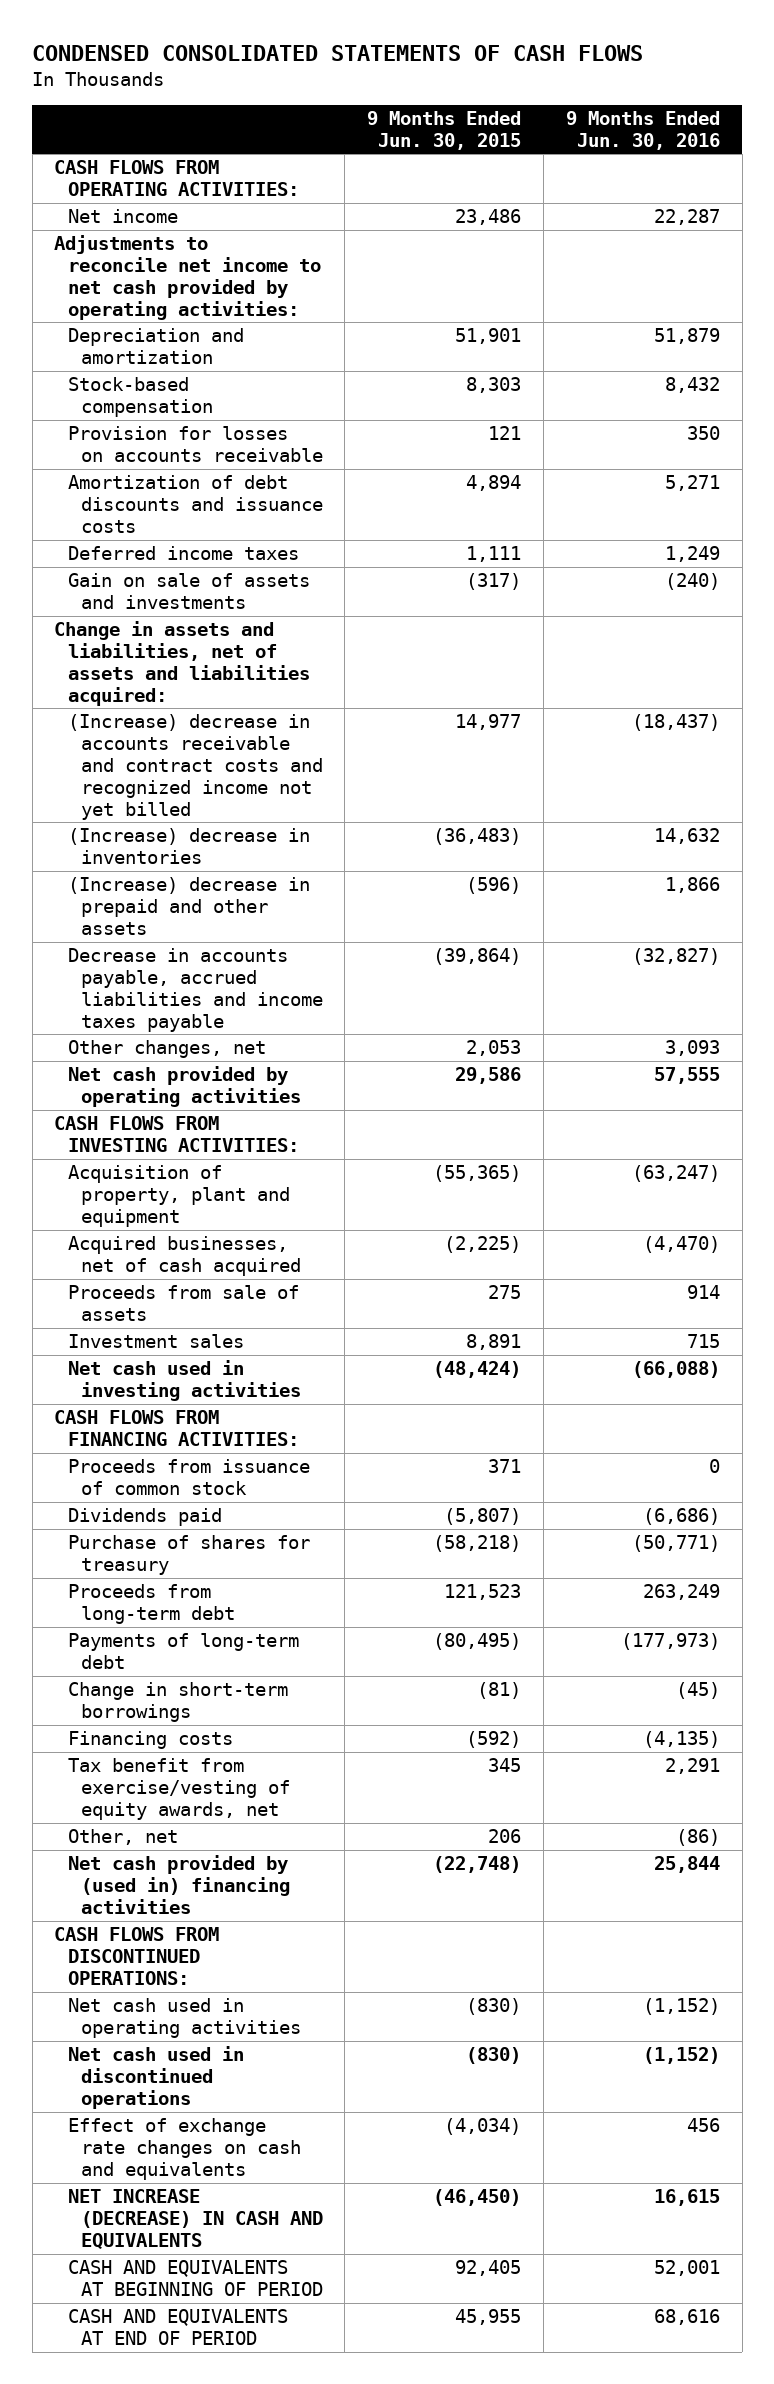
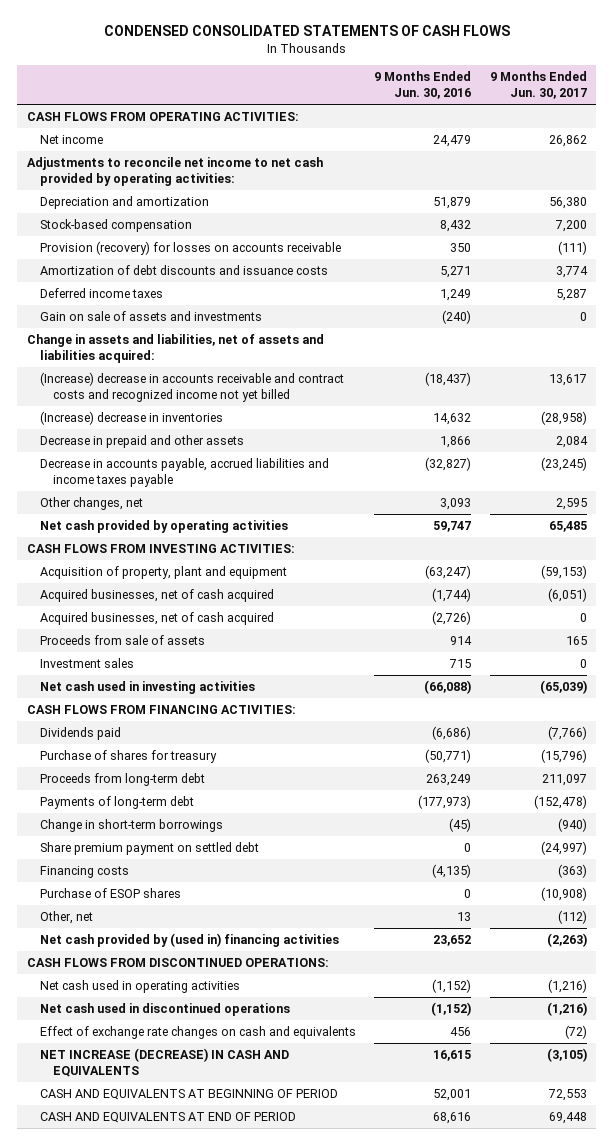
- | 9 Months Ended Jun. 30, 2015 | 9 Months Ended Jun. 30, 2016
+ | 9 Months Ended Jun. 30, 2016 | 9 Months Ended Jun. 30, 2017
- Net income | 23,486 | 22,287
+ Net income | 24,479 | 26,862
- Provision for losses on accounts receivable | 121 | 350
+ Provision (recovery) for losses on accounts receivable | 350 | (111)
- (Increase) decrease in prepaid and other assets | (596) | 1,866
+ Decrease in prepaid and other assets | 1,866 | 2,084
- Net cash provided by operating activities | 29,586 | 57,555
+ Net cash provided by operating activities | 59,747 | 65,485
- Acquired businesses, net of cash acquired | (2,225) | (4,470)
+ Acquired businesses, net of cash acquired | (1,744) | (6,051)
+ Acquired businesses, net of cash acquired | (2,726) | 0
- Proceeds from issuance of common stock | 371 | 0
+ Share premium payment on settled debt | 0 | (24,997)
- Tax benefit from exercise/vesting of equity awards, net | 345 | 2,291
- Other, net | 206 | (86)
- Net cash provided by (used in) financing activities | (22,748) | 25,844
+ Purchase of ESOP shares | 0 | (10,908)
+ Other, net | 13 | (112)
+ Net cash provided by (used in) financing activities | 23,652 | (2,263)

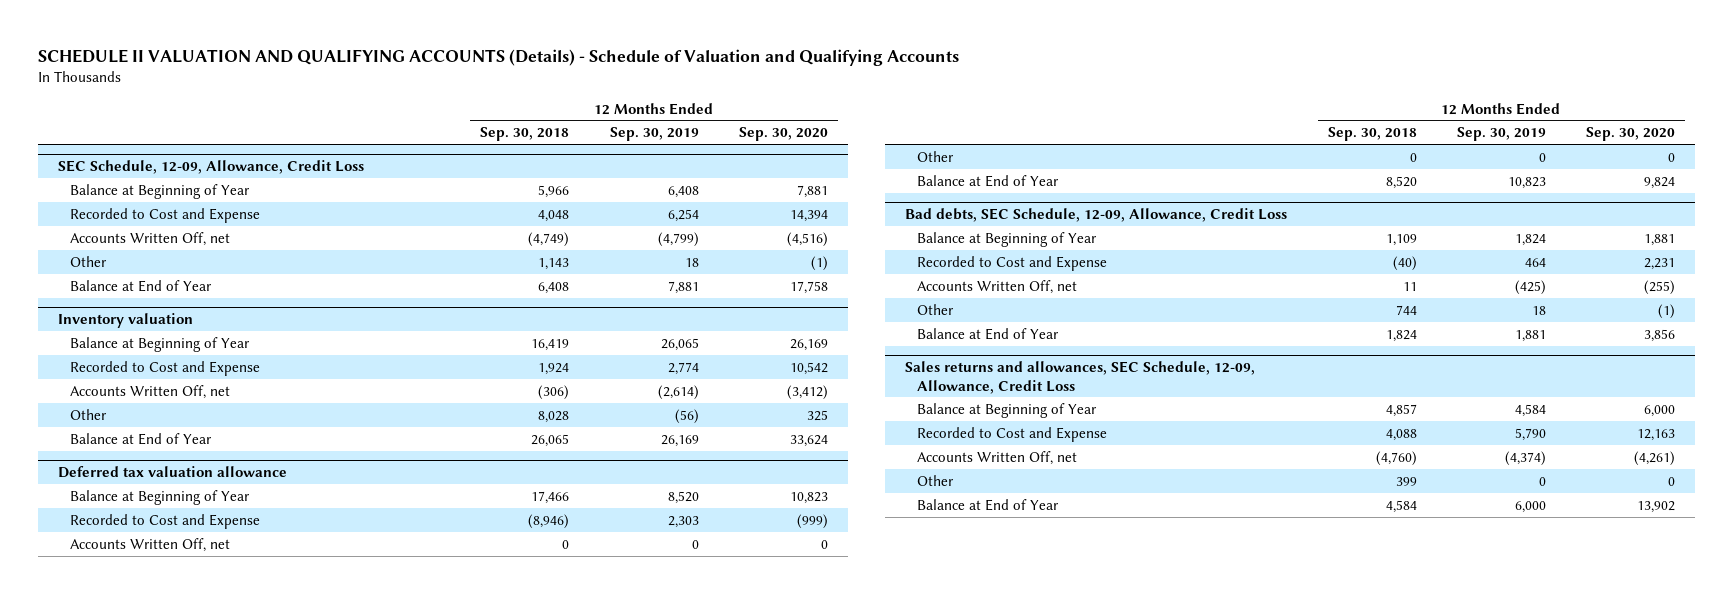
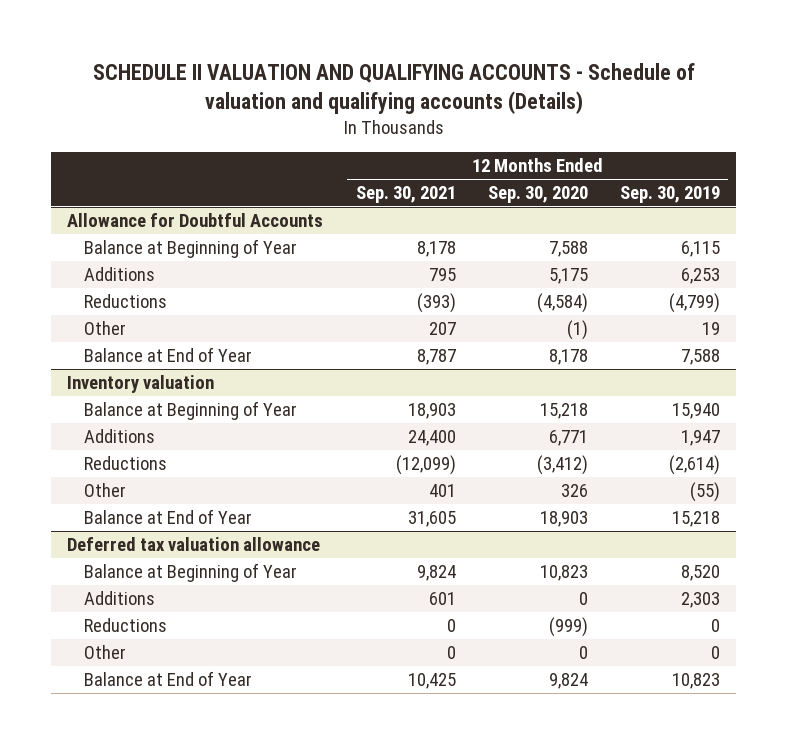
- SCHEDULE II VALUATION AND QUALIFYING ACCOUNTS (Details) - Schedule of Valuation and Qualifying Accounts
+ SCHEDULE II VALUATION AND QUALIFYING ACCOUNTS - Schedule of valuation and qualifying accounts (Details)
- | 12 Months Ended Sep. 30, 2018 | 12 Months Ended Sep. 30, 2019 | 12 Months Ended Sep. 30, 2020
+ | 12 Months Ended Sep. 30, 2021 | 12 Months Ended Sep. 30, 2020 | 12 Months Ended Sep. 30, 2019
- SEC Schedule, 12-09, Allowance, Credit Loss
- Balance at Beginning of Year | 5,966 | 6,408 | 7,881
- Recorded to Cost and Expense | 4,048 | 6,254 | 14,394
- Accounts Written Off, net | (4,749) | (4,799) | (4,516)
- Other | 1,143 | 18 | (1)
- Balance at End of Year | 6,408 | 7,881 | 17,758
+ Allowance for Doubtful Accounts
+ Balance at Beginning of Year | 8,178 | 7,588 | 6,115
+ Additions | 795 | 5,175 | 6,253
+ Reductions | (393) | (4,584) | (4,799)
+ Other | 207 | (1) | 19
+ Balance at End of Year | 8,787 | 8,178 | 7,588
@ Inventory valuation
- Balance at Beginning of Year | 16,419 | 26,065 | 26,169
- Recorded to Cost and Expense | 1,924 | 2,774 | 10,542
- Accounts Written Off, net | (306) | (2,614) | (3,412)
- Other | 8,028 | (56) | 325
- Balance at End of Year | 26,065 | 26,169 | 33,624
+ Balance at Beginning of Year | 18,903 | 15,218 | 15,940
+ Additions | 24,400 | 6,771 | 1,947
+ Reductions | (12,099) | (3,412) | (2,614)
+ Other | 401 | 326 | (55)
+ Balance at End of Year | 31,605 | 18,903 | 15,218
@ Deferred tax valuation allowance
- Recorded to Cost and Expense | (8,946) | 2,303 | (999)
- Accounts Written Off, net | 0 | 0 | 0
+ Additions | 601 | 0 | 2,303
+ Reductions | 0 | (999) | 0
- Bad debts, SEC Schedule, 12-09, Allowance, Credit Loss
- Balance at Beginning of Year | 1,109 | 1,824 | 1,881
- Recorded to Cost and Expense | (40) | 464 | 2,231
- Accounts Written Off, net | 11 | (425) | (255)
- Other | 744 | 18 | (1)
- Balance at End of Year | 1,824 | 1,881 | 3,856
- Sales returns and allowances, SEC Schedule, 12-09, Allowance, Credit Loss
- Balance at Beginning of Year | 4,857 | 4,584 | 6,000
- Recorded to Cost and Expense | 4,088 | 5,790 | 12,163
- Accounts Written Off, net | (4,760) | (4,374) | (4,261)
- Other | 399 | 0 | 0
- Balance at End of Year | 4,584 | 6,000 | 13,902

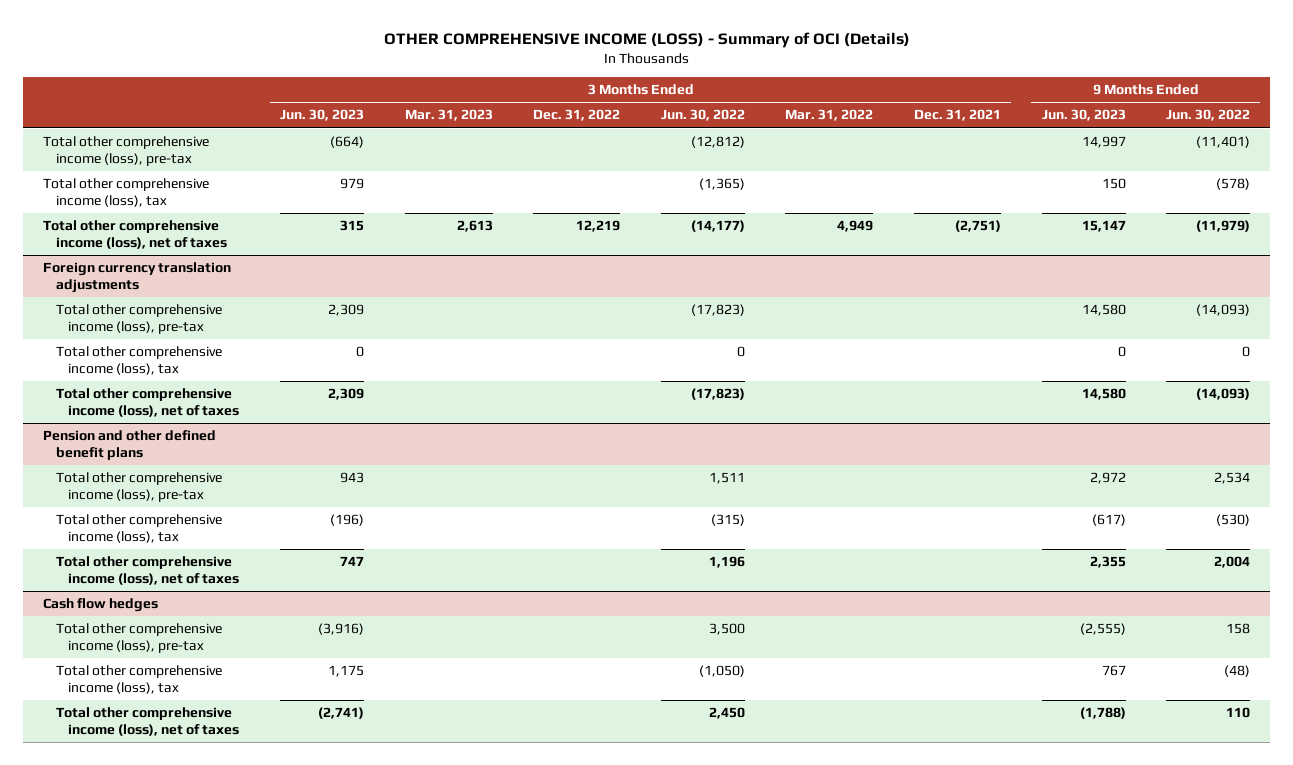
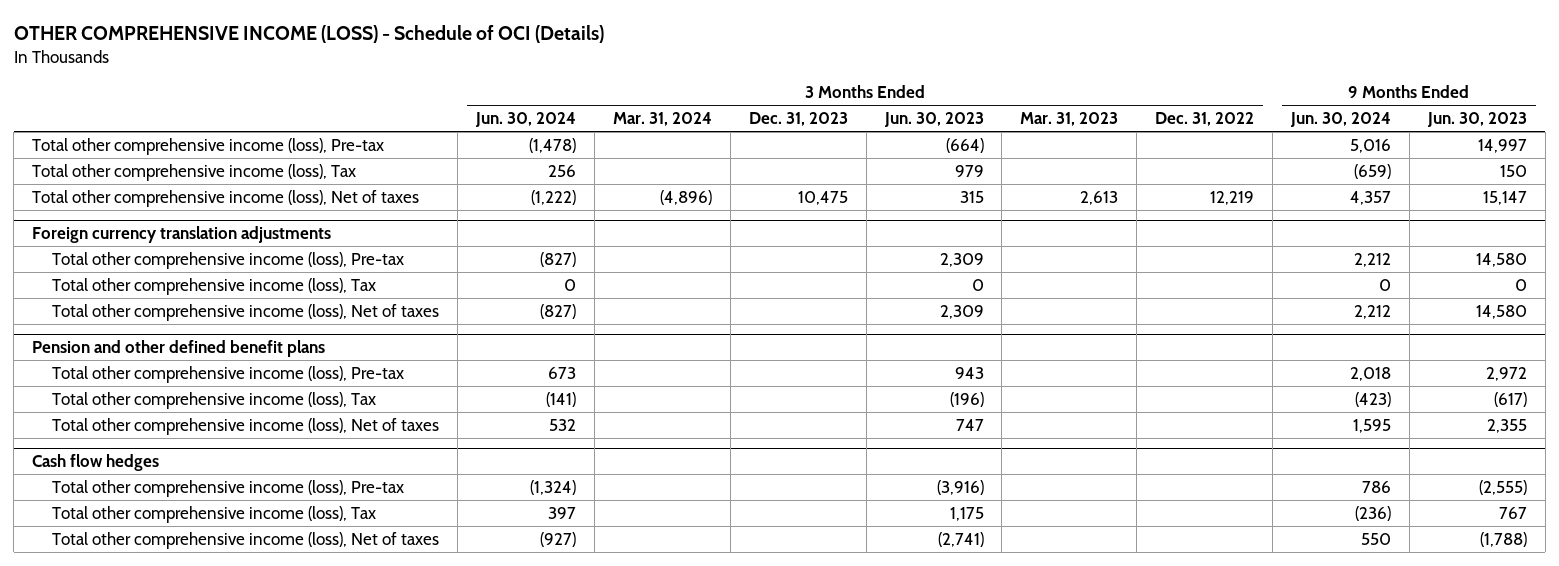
- OTHER COMPREHENSIVE INCOME (LOSS) - Summary of OCI (Details)
+ OTHER COMPREHENSIVE INCOME (LOSS) - Schedule of OCI (Details)
- | 3 Months Ended Jun. 30, 2023 | 3 Months Ended Mar. 31, 2023 | 3 Months Ended Dec. 31, 2022 | 3 Months Ended Jun. 30, 2022 | 3 Months Ended Mar. 31, 2022 | 3 Months Ended Dec. 31, 2021 | 9 Months Ended Jun. 30, 2023 | 9 Months Ended Jun. 30, 2022
+ | 3 Months Ended Jun. 30, 2024 | 3 Months Ended Mar. 31, 2024 | 3 Months Ended Dec. 31, 2023 | 3 Months Ended Jun. 30, 2023 | 3 Months Ended Mar. 31, 2023 | 3 Months Ended Dec. 31, 2022 | 9 Months Ended Jun. 30, 2024 | 9 Months Ended Jun. 30, 2023
- Total other comprehensive income (loss), pre-tax | (664) | | | (12,812) | | | 14,997 | (11,401)
- Total other comprehensive income (loss), tax | 979 | | | (1,365) | | | 150 | (578)
- Total other comprehensive income (loss), net of taxes | 315 | 2,613 | 12,219 | (14,177) | 4,949 | (2,751) | 15,147 | (11,979)
+ Total other comprehensive income (loss), Pre-tax | (1,478) | | | (664) | | | 5,016 | 14,997
+ Total other comprehensive income (loss), Tax | 256 | | | 979 | | | (659) | 150
+ Total other comprehensive income (loss), Net of taxes | (1,222) | (4,896) | 10,475 | 315 | 2,613 | 12,219 | 4,357 | 15,147
@ Foreign currency translation adjustments
- Total other comprehensive income (loss), pre-tax | 2,309 | | | (17,823) | | | 14,580 | (14,093)
- Total other comprehensive income (loss), tax | 0 | | | 0 | | | 0 | 0
- Total other comprehensive income (loss), net of taxes | 2,309 | | | (17,823) | | | 14,580 | (14,093)
+ Total other comprehensive income (loss), Pre-tax | (827) | | | 2,309 | | | 2,212 | 14,580
+ Total other comprehensive income (loss), Tax | 0 | | | 0 | | | 0 | 0
+ Total other comprehensive income (loss), Net of taxes | (827) | | | 2,309 | | | 2,212 | 14,580
@ Pension and other defined benefit plans
- Total other comprehensive income (loss), pre-tax | 943 | | | 1,511 | | | 2,972 | 2,534
- Total other comprehensive income (loss), tax | (196) | | | (315) | | | (617) | (530)
- Total other comprehensive income (loss), net of taxes | 747 | | | 1,196 | | | 2,355 | 2,004
+ Total other comprehensive income (loss), Pre-tax | 673 | | | 943 | | | 2,018 | 2,972
+ Total other comprehensive income (loss), Tax | (141) | | | (196) | | | (423) | (617)
+ Total other comprehensive income (loss), Net of taxes | 532 | | | 747 | | | 1,595 | 2,355
@ Cash flow hedges
- Total other comprehensive income (loss), pre-tax | (3,916) | | | 3,500 | | | (2,555) | 158
- Total other comprehensive income (loss), tax | 1,175 | | | (1,050) | | | 767 | (48)
- Total other comprehensive income (loss), net of taxes | (2,741) | | | 2,450 | | | (1,788) | 110
+ Total other comprehensive income (loss), Pre-tax | (1,324) | | | (3,916) | | | 786 | (2,555)
+ Total other comprehensive income (loss), Tax | 397 | | | 1,175 | | | (236) | 767
+ Total other comprehensive income (loss), Net of taxes | (927) | | | (2,741) | | | 550 | (1,788)

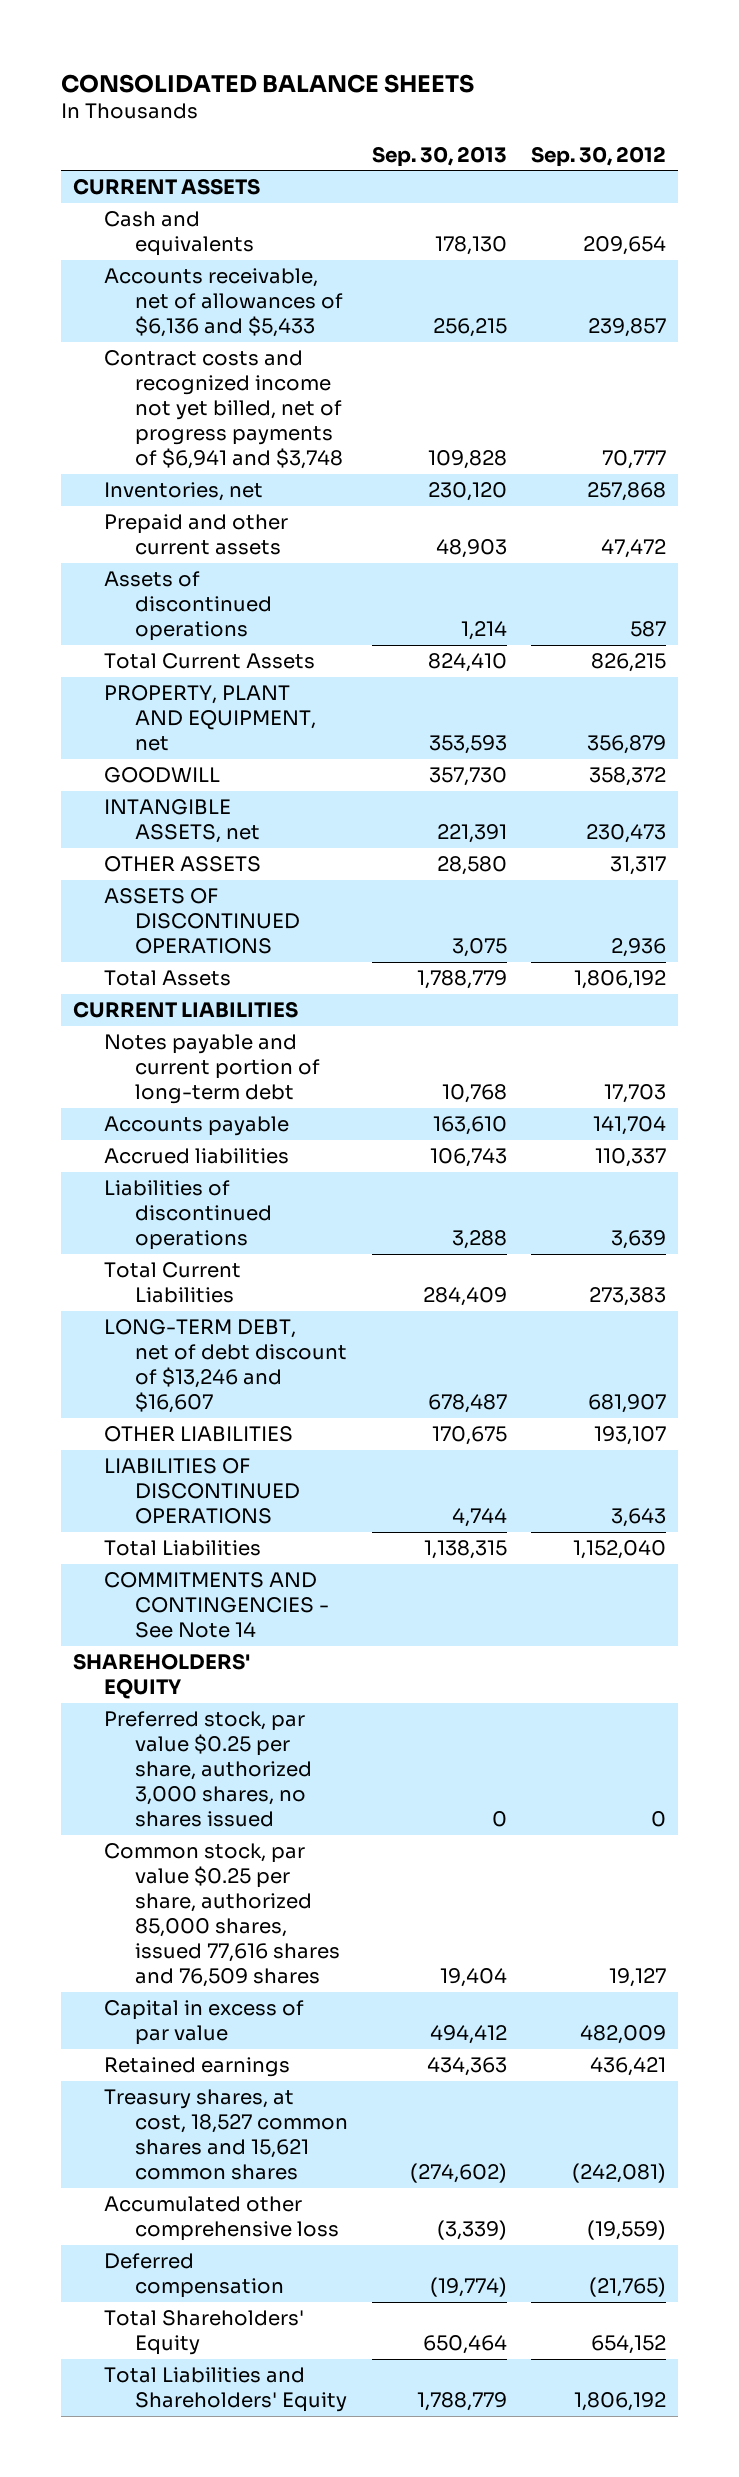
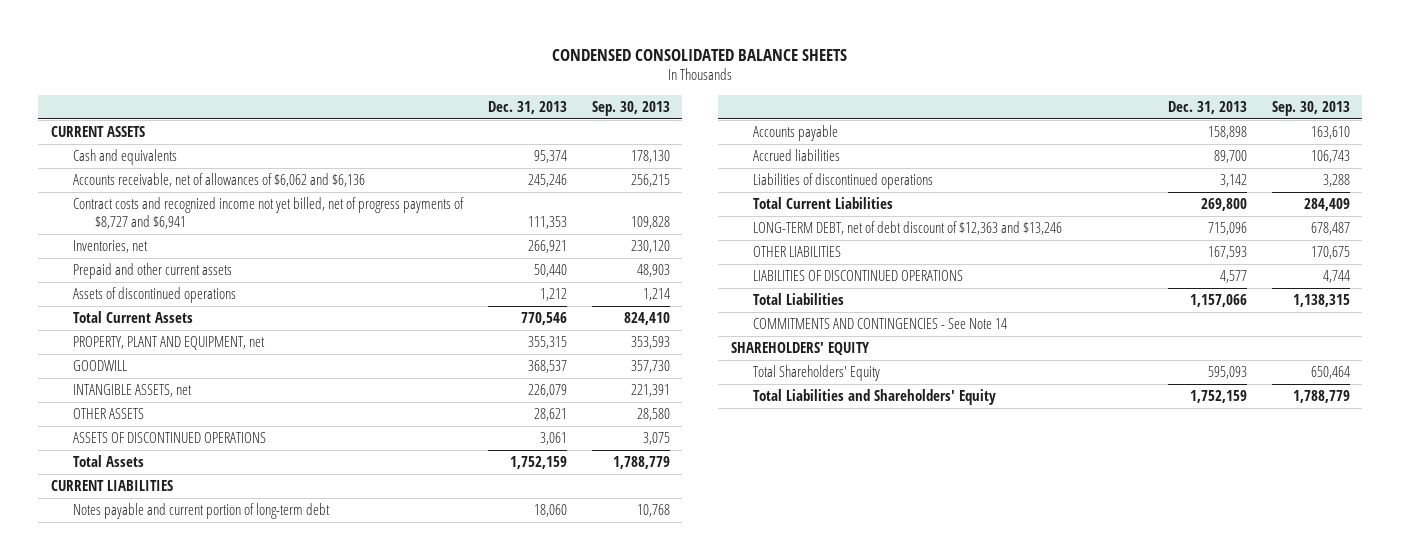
- CONSOLIDATED BALANCE SHEETS
+ CONDENSED CONSOLIDATED BALANCE SHEETS
- | Sep. 30, 2013 | Sep. 30, 2012
+ | Dec. 31, 2013 | Sep. 30, 2013
- Accounts receivable, net of allowances of $6,136 and $5,433 | 256,215 | 239,857
- Contract costs and recognized income not yet billed, net of progress payments of $6,941 and $3,748 | 109,828 | 70,777
+ Accounts receivable, net of allowances of $6,062 and $6,136 | 245,246 | 256,215
+ Contract costs and recognized income not yet billed, net of progress payments of $8,727 and $6,941 | 111,353 | 109,828
- LONG-TERM DEBT, net of debt discount of $13,246 and $16,607 | 678,487 | 681,907
+ LONG-TERM DEBT, net of debt discount of $12,363 and $13,246 | 715,096 | 678,487
- Preferred stock, par value $0.25 per share, authorized 3,000 shares, no shares issued | 0 | 0
- Common stock, par value $0.25 per share, authorized 85,000 shares, issued 77,616 shares and 76,509 shares | 19,404 | 19,127
- Capital in excess of par value | 494,412 | 482,009
- Retained earnings | 434,363 | 436,421
- Treasury shares, at cost, 18,527 common shares and 15,621 common shares | (274,602) | (242,081)
- Accumulated other comprehensive loss | (3,339) | (19,559)
- Deferred compensation | (19,774) | (21,765)

